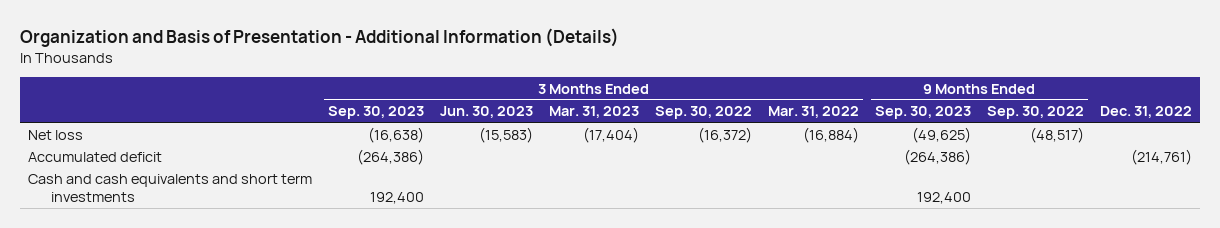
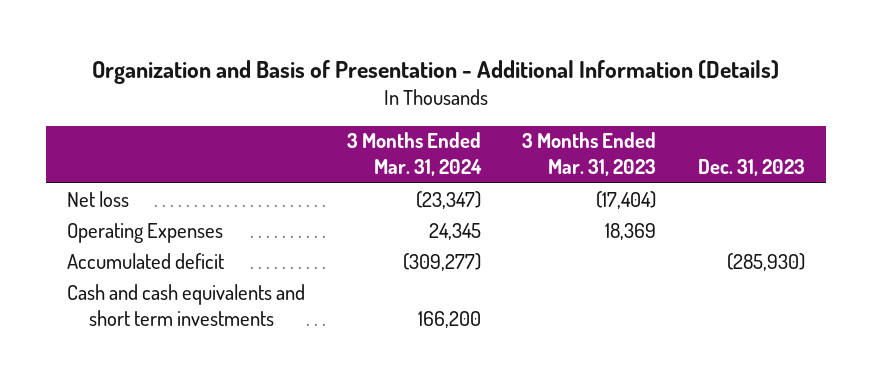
- | 3 Months Ended Sep. 30, 2023 | 3 Months Ended Jun. 30, 2023 | 3 Months Ended Mar. 31, 2023 | 3 Months Ended Sep. 30, 2022 | 3 Months Ended Mar. 31, 2022 | 9 Months Ended Sep. 30, 2023 | 9 Months Ended Sep. 30, 2022 | Dec. 31, 2022
+ | 3 Months Ended Mar. 31, 2024 | 3 Months Ended Mar. 31, 2023 | Dec. 31, 2023
+ Operating Expenses | 24,345 | 18,369 |

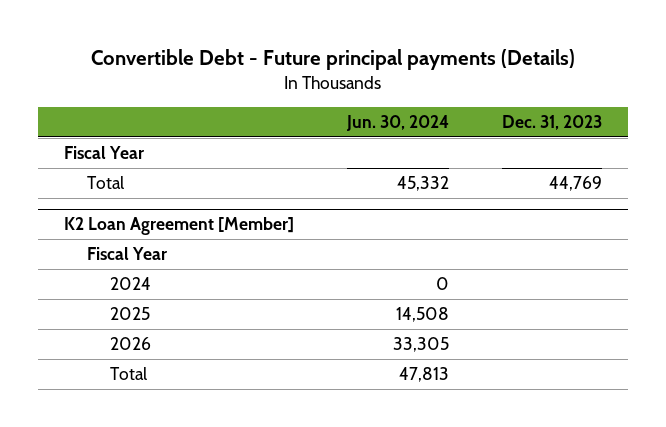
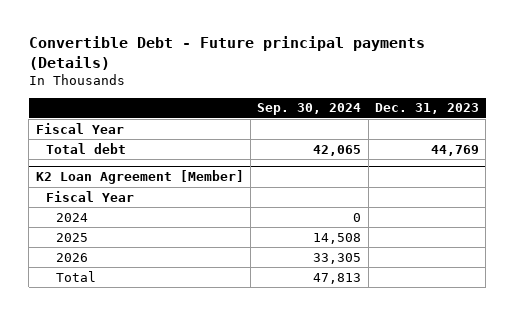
- | Jun. 30, 2024 | Dec. 31, 2023
+ | Sep. 30, 2024 | Dec. 31, 2023
- Total | 45,332 | 44,769
+ Total debt | 42,065 | 44,769

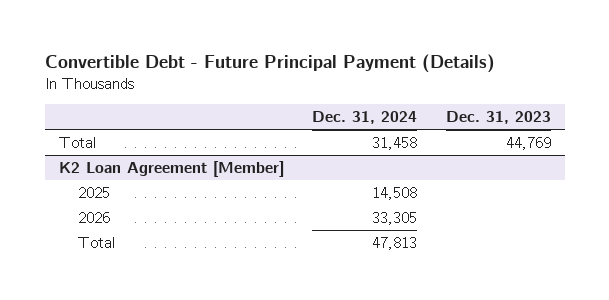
- Convertible Debt - Future principal payments (Details)
+ Convertible Debt - Future Principal Payment (Details)
- | Sep. 30, 2024 | Dec. 31, 2023
+ | Dec. 31, 2024 | Dec. 31, 2023
- Fiscal Year
- Total debt | 42,065 | 44,769
+ Total | 31,458 | 44,769
@ K2 Loan Agreement [Member]
- Fiscal Year
- 2024 | 0 |

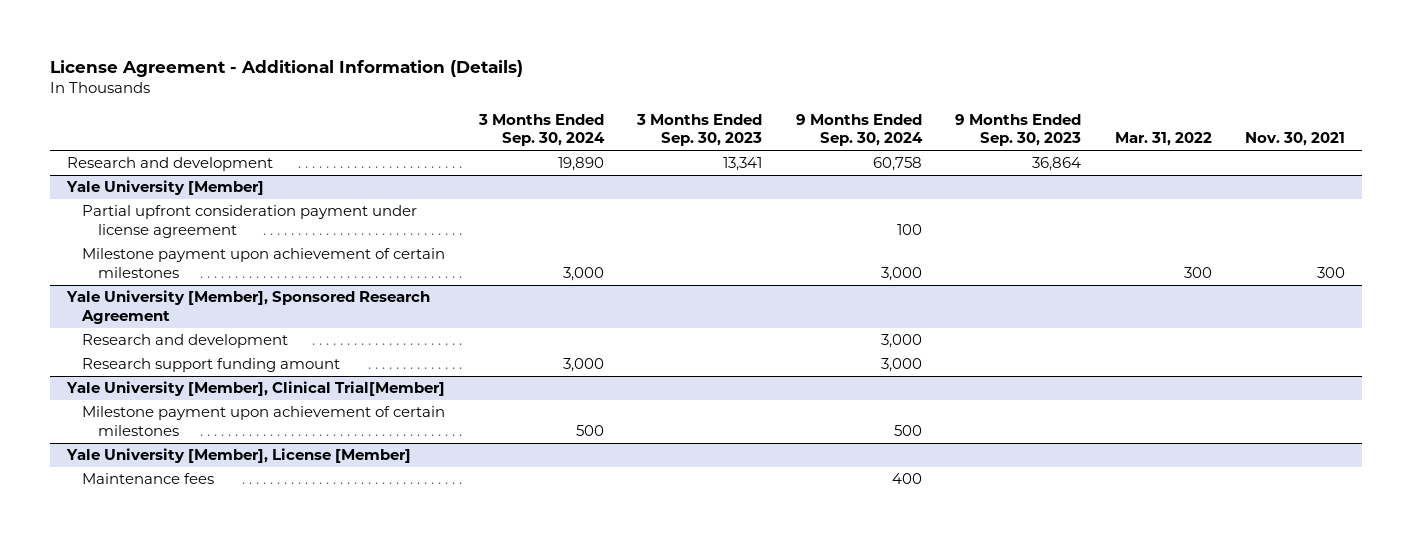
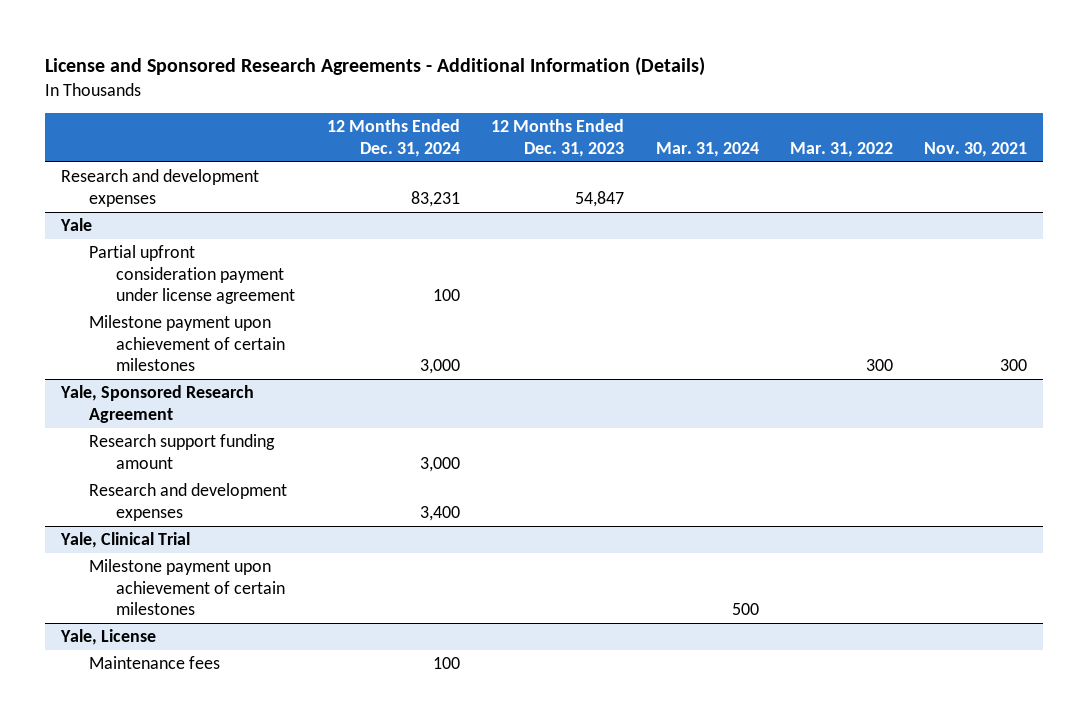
- License Agreement - Additional Information (Details)
+ License and Sponsored Research Agreements - Additional Information (Details)
- | 3 Months Ended Sep. 30, 2024 | 3 Months Ended Sep. 30, 2023 | 9 Months Ended Sep. 30, 2024 | 9 Months Ended Sep. 30, 2023 | Mar. 31, 2022 | Nov. 30, 2021
+ | 12 Months Ended Dec. 31, 2024 | 12 Months Ended Dec. 31, 2023 | Mar. 31, 2024 | Mar. 31, 2022 | Nov. 30, 2021
- Research and development | 19,890 | 13,341 | 60,758 | 36,864 | |
- Yale University [Member]
+ Research and development expenses | 83,231 | 54,847 | | |
+ Yale
- Yale University [Member], Sponsored Research Agreement
- Research and development | | | 3,000 | | |
+ Yale, Sponsored Research Agreement
- Yale University [Member], Clinical Trial[Member]
+ Research and development expenses | 3,400 | | | |
+ Yale, Clinical Trial
- Yale University [Member], License [Member]
+ Yale, License

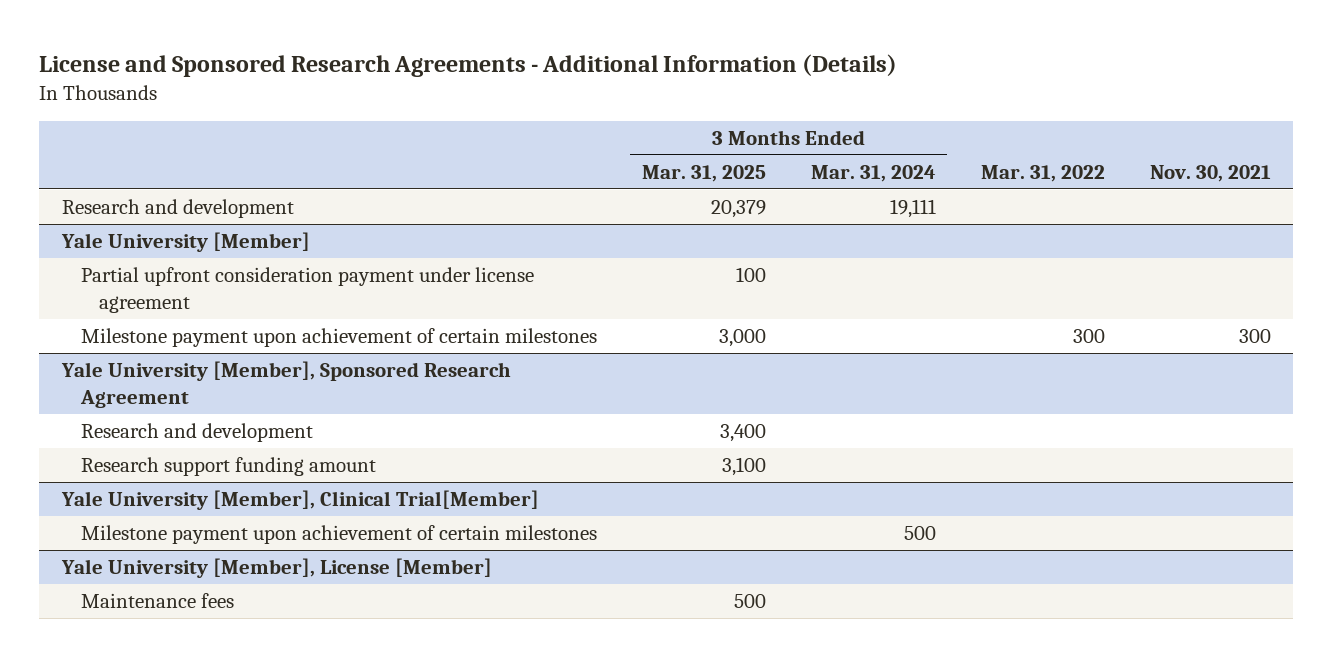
- | 12 Months Ended Dec. 31, 2024 | 12 Months Ended Dec. 31, 2023 | Mar. 31, 2024 | Mar. 31, 2022 | Nov. 30, 2021
+ | 3 Months Ended Mar. 31, 2025 | 3 Months Ended Mar. 31, 2024 | Mar. 31, 2022 | Nov. 30, 2021
- Research and development expenses | 83,231 | 54,847 | | |
- Yale
+ Research and development | 20,379 | 19,111 | |
+ Yale University [Member]
- Yale, Sponsored Research Agreement
+ Yale University [Member], Sponsored Research Agreement
+ Research and development | 3,400 | | |
- Research and development expenses | 3,400 | | | |
- Yale, Clinical Trial
+ Yale University [Member], Clinical Trial[Member]
- Yale, License
+ Yale University [Member], License [Member]

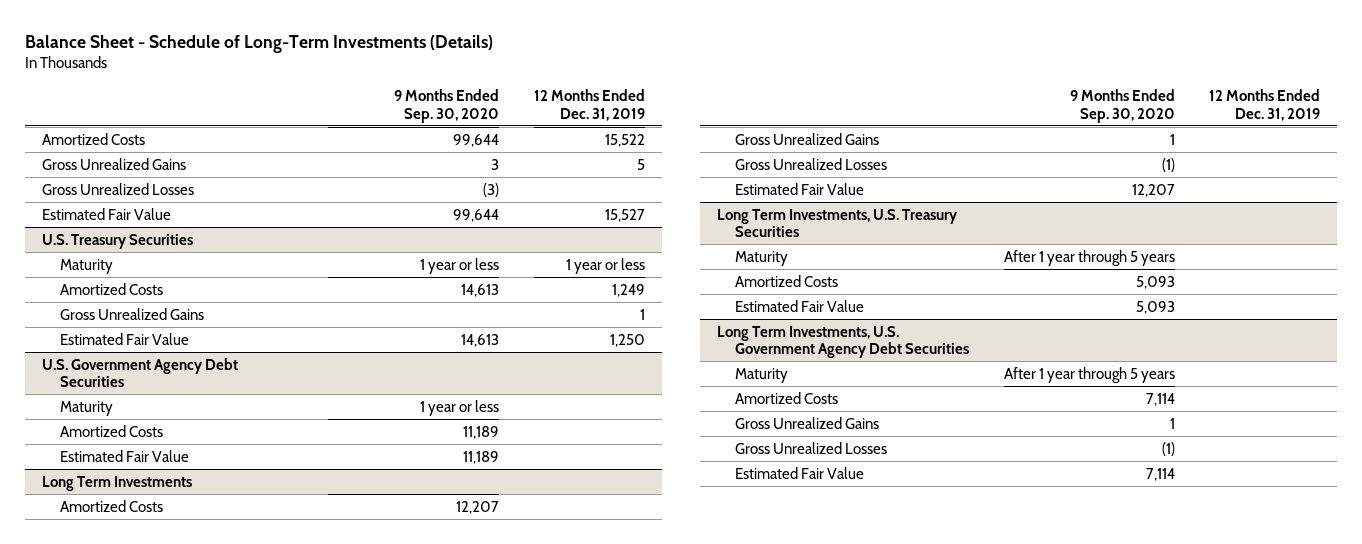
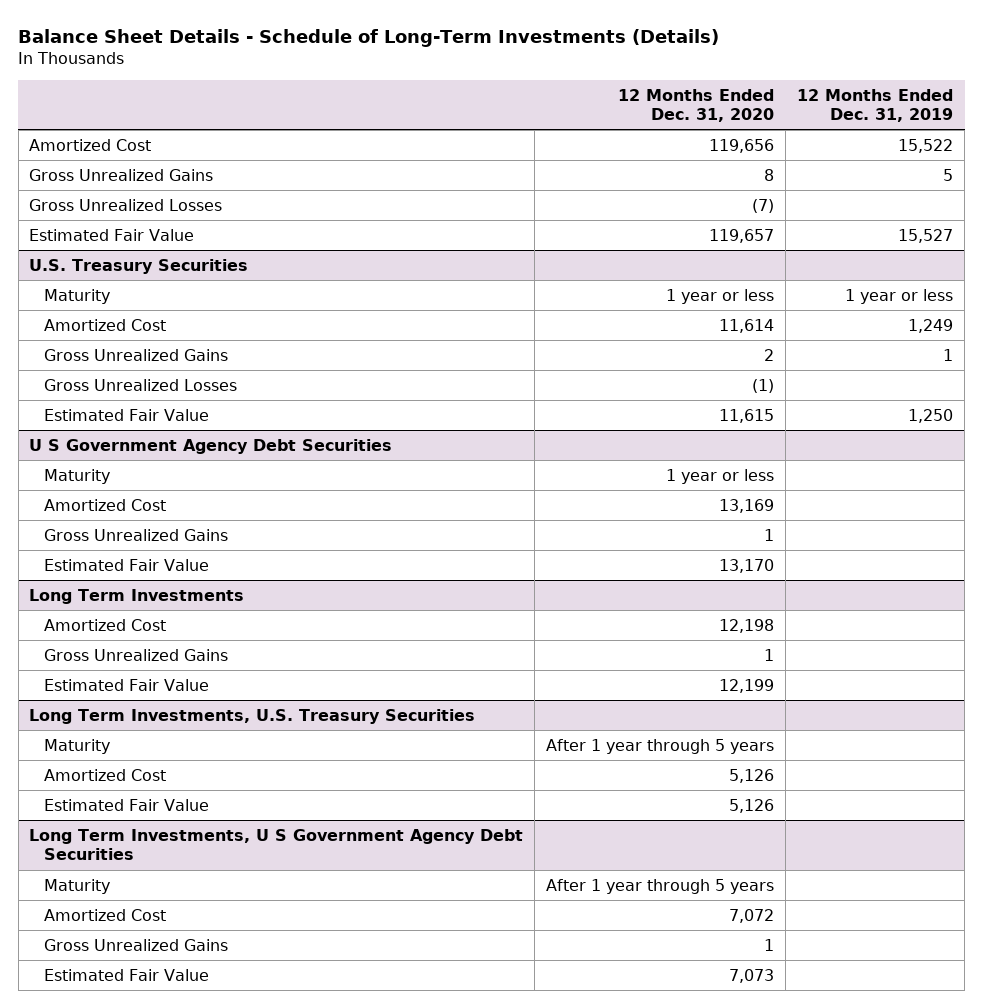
- Balance Sheet - Schedule of Long-Term Investments (Details)
+ Balance Sheet Details - Schedule of Long-Term Investments (Details)
- | 9 Months Ended Sep. 30, 2020 | 12 Months Ended Dec. 31, 2019
+ | 12 Months Ended Dec. 31, 2020 | 12 Months Ended Dec. 31, 2019
- Amortized Costs | 99,644 | 15,522
+ Amortized Cost | 119,656 | 15,522
@ U.S. Treasury Securities
- Amortized Costs | 14,613 | 1,249
+ Amortized Cost | 11,614 | 1,249
+ Gross Unrealized Losses | (1) |
- U.S. Government Agency Debt Securities
+ U S Government Agency Debt Securities
- Amortized Costs | 11,189 |
+ Amortized Cost | 13,169 |
+ Gross Unrealized Gains | 1 |
@ Long Term Investments
- Amortized Costs | 12,207 |
+ Amortized Cost | 12,198 |
- Gross Unrealized Losses | (1) |
@ Long Term Investments, U.S. Treasury Securities
- Amortized Costs | 5,093 |
+ Amortized Cost | 5,126 |
- Long Term Investments, U.S. Government Agency Debt Securities
+ Long Term Investments, U S Government Agency Debt Securities
- Amortized Costs | 7,114 |
+ Amortized Cost | 7,072 |
- Gross Unrealized Losses | (1) |

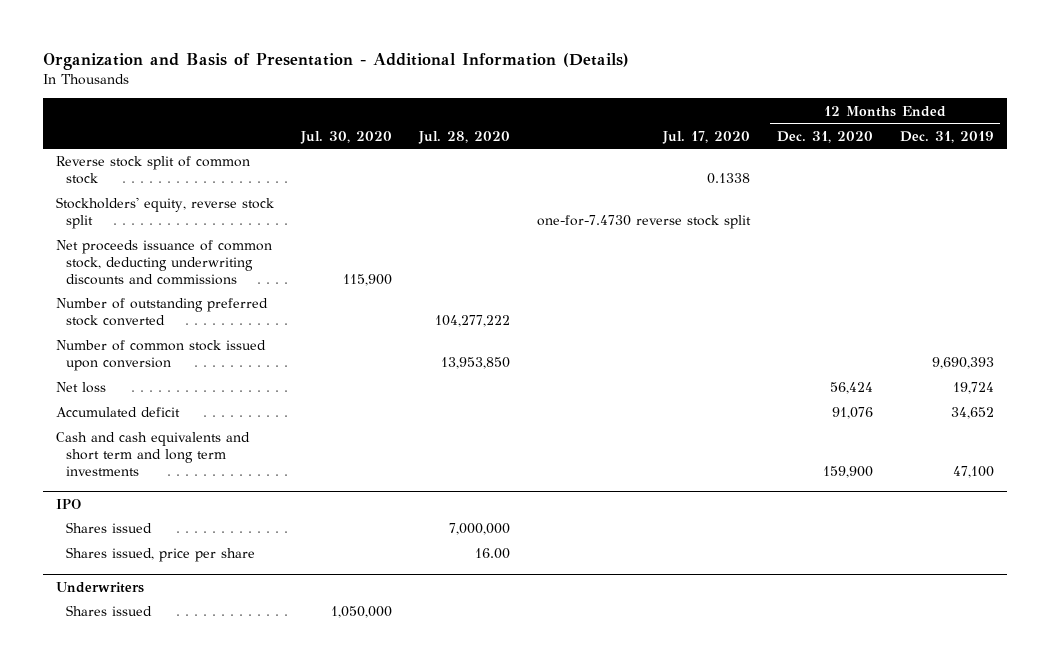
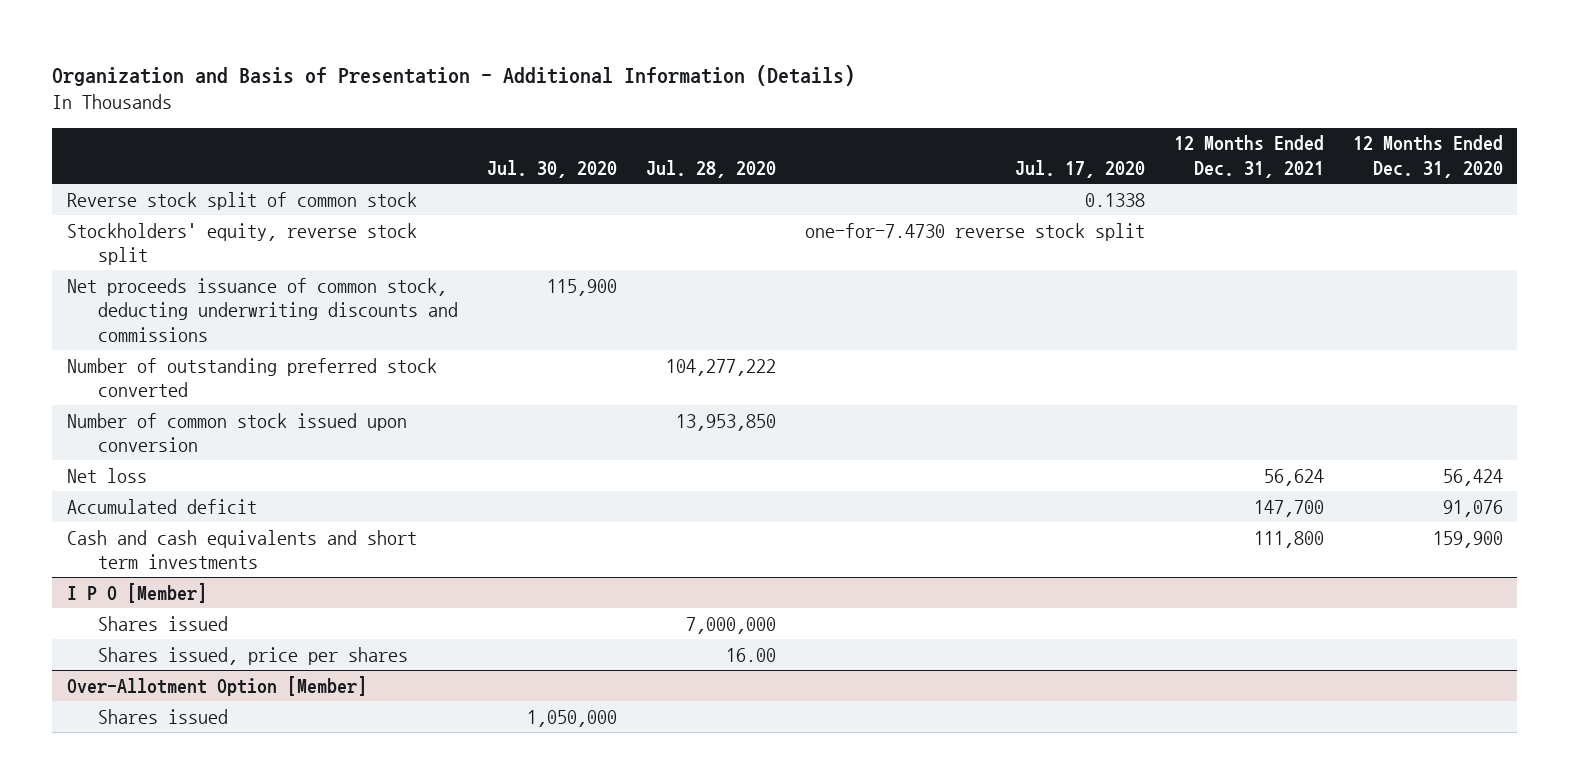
- | Jul. 30, 2020 | Jul. 28, 2020 | Jul. 17, 2020 | 12 Months Ended Dec. 31, 2020 | 12 Months Ended Dec. 31, 2019
+ | Jul. 30, 2020 | Jul. 28, 2020 | Jul. 17, 2020 | 12 Months Ended Dec. 31, 2021 | 12 Months Ended Dec. 31, 2020
- Cash and cash equivalents and short term and long term investments | | | | 159,900 | 47,100
- IPO
+ Cash and cash equivalents and short term investments | | | | 111,800 | 159,900
+ I P O [Member]
- Shares issued, price per share | | 16.00 | | |
- Underwriters
+ Shares issued, price per shares | | 16.00 | | |
+ Over-Allotment Option [Member]

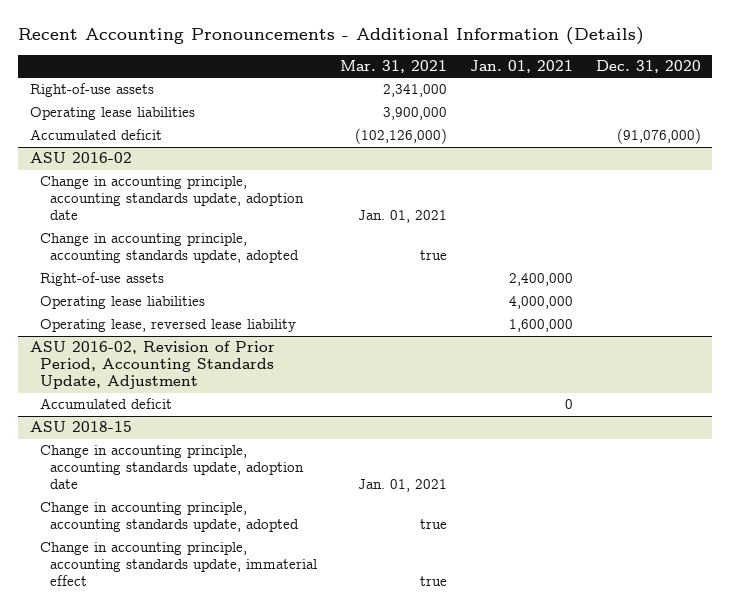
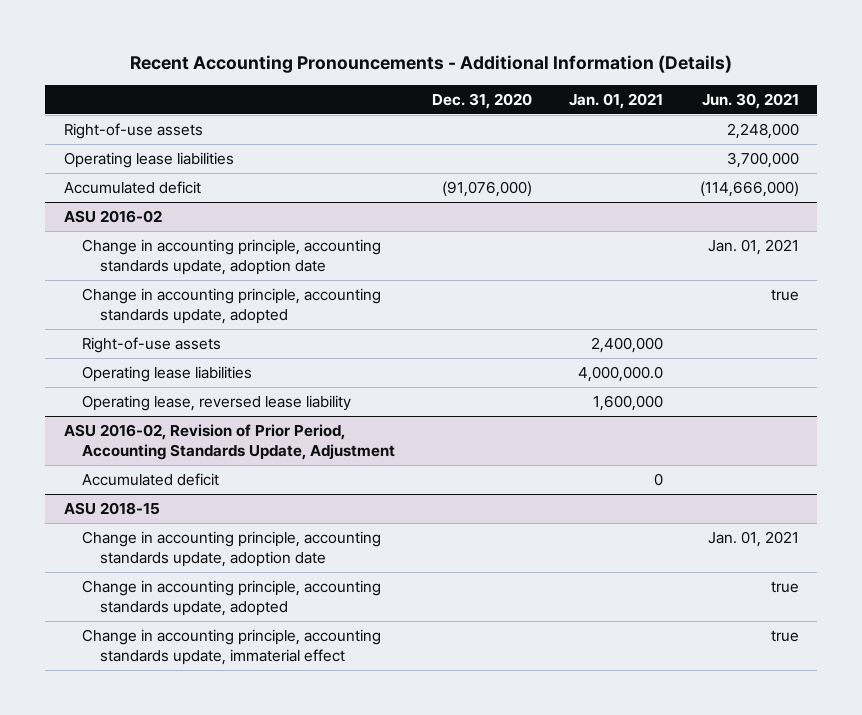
- | Mar. 31, 2021 | Jan. 01, 2021 | Dec. 31, 2020
+ | Dec. 31, 2020 | Jan. 01, 2021 | Jun. 30, 2021
@ ASU 2016-02
- Operating lease liabilities | | 4,000,000 |
+ Operating lease liabilities | | 4,000,000.0 |

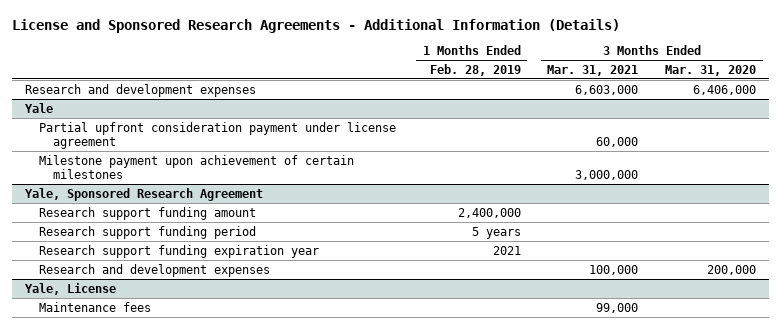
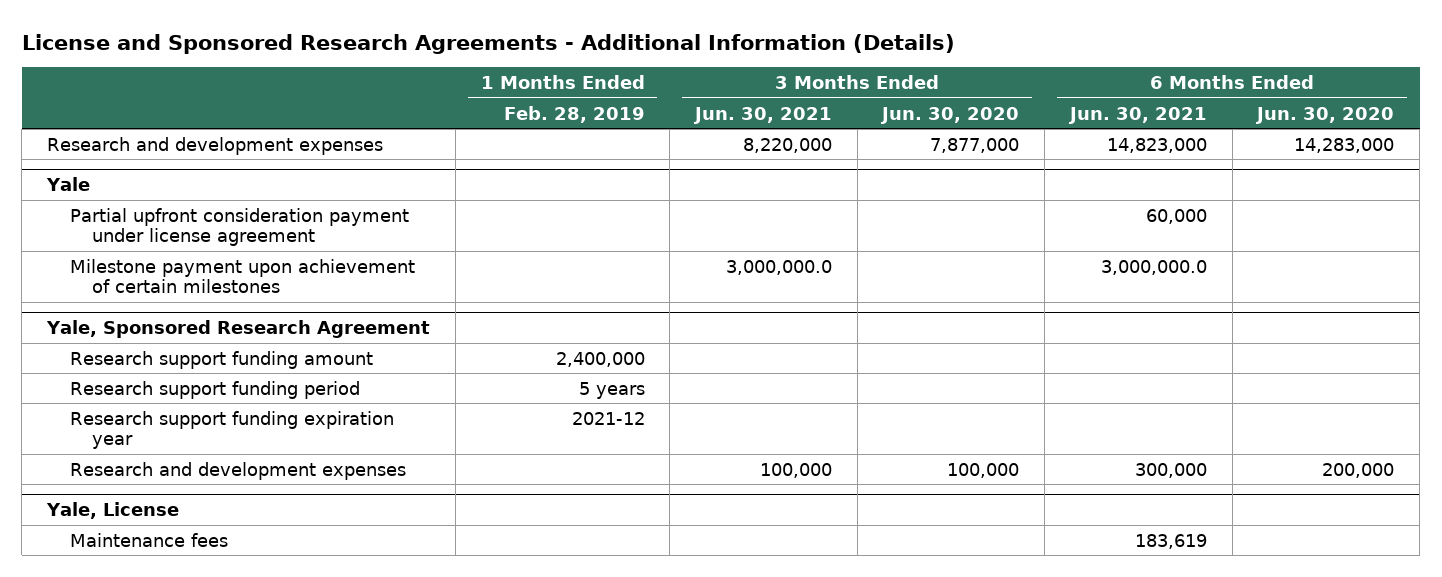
- | 1 Months Ended Feb. 28, 2019 | 3 Months Ended Mar. 31, 2021 | 3 Months Ended Mar. 31, 2020
+ | 1 Months Ended Feb. 28, 2019 | 3 Months Ended Jun. 30, 2021 | 3 Months Ended Jun. 30, 2020 | 6 Months Ended Jun. 30, 2021 | 6 Months Ended Jun. 30, 2020
@ Yale, Sponsored Research Agreement
- Research support funding expiration year | 2021 | |
+ Research support funding expiration year | 2021-12 | | | |

